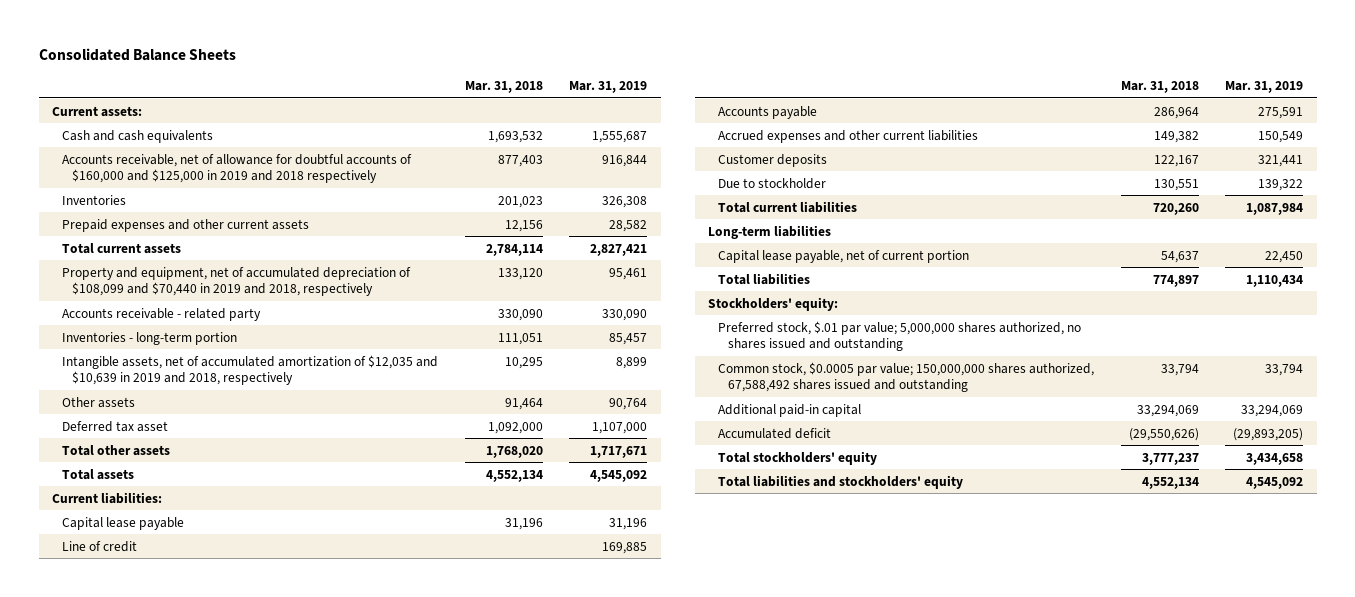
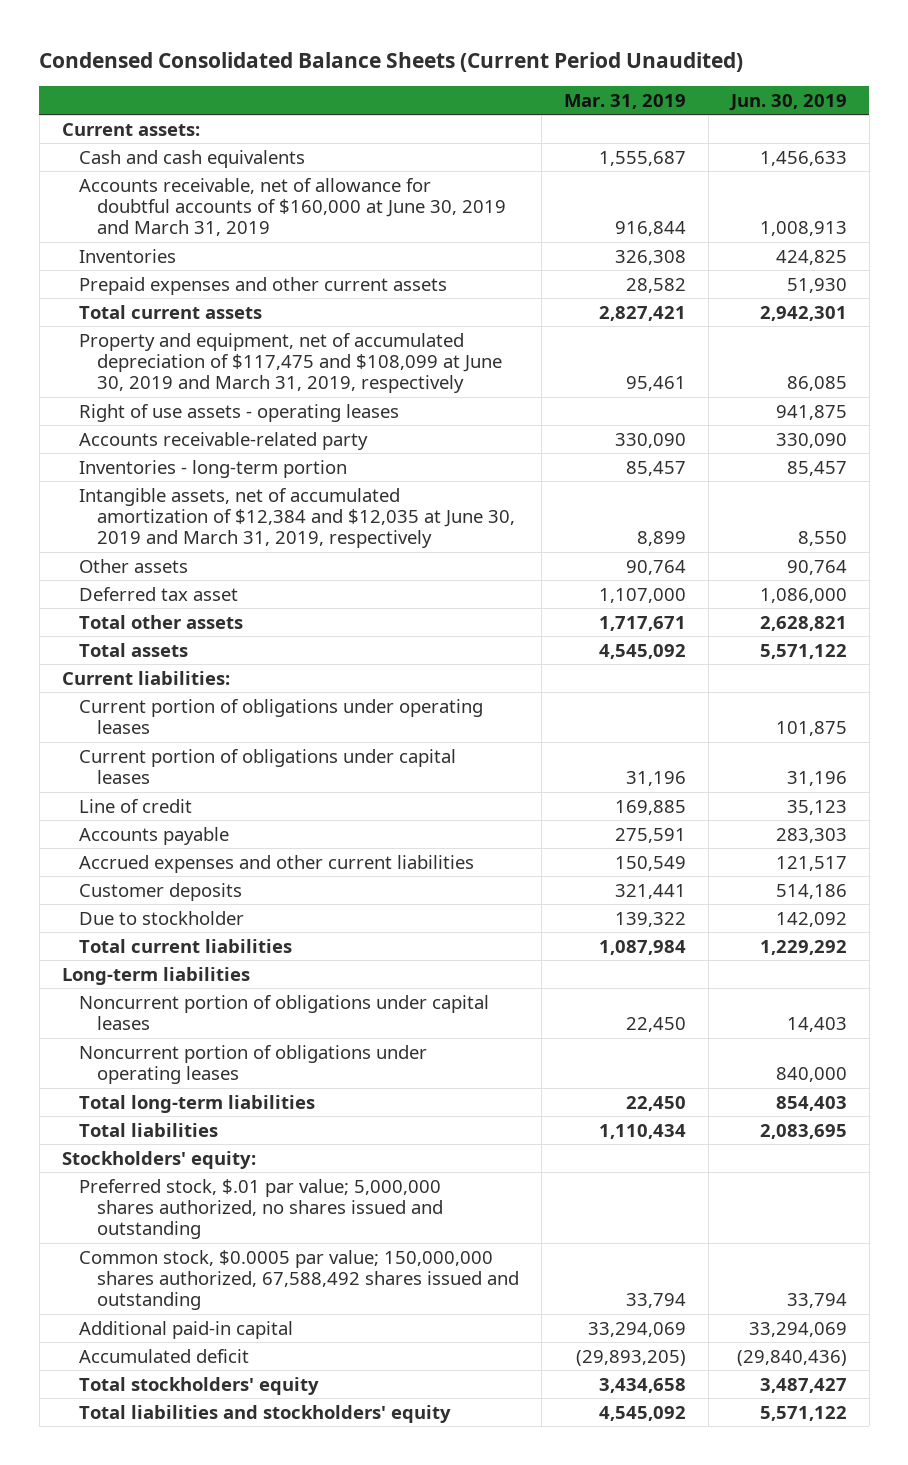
- Consolidated Balance Sheets
+ Condensed Consolidated Balance Sheets (Current Period Unaudited)
- | Mar. 31, 2018 | Mar. 31, 2019
+ | Mar. 31, 2019 | Jun. 30, 2019
- Accounts receivable, net of allowance for doubtful accounts of $160,000 and $125,000 in 2019 and 2018 respectively | 877,403 | 916,844
+ Accounts receivable, net of allowance for doubtful accounts of $160,000 at June 30, 2019 and March 31, 2019 | 916,844 | 1,008,913
- Property and equipment, net of accumulated depreciation of $108,099 and $70,440 in 2019 and 2018, respectively | 133,120 | 95,461
- Accounts receivable - related party | 330,090 | 330,090
+ Property and equipment, net of accumulated depreciation of $117,475 and $108,099 at June 30, 2019 and March 31, 2019, respectively | 95,461 | 86,085
+ Right of use assets - operating leases | | 941,875
+ Accounts receivable-related party | 330,090 | 330,090
- Intangible assets, net of accumulated amortization of $12,035 and $10,639 in 2019 and 2018, respectively | 10,295 | 8,899
+ Intangible assets, net of accumulated amortization of $12,384 and $12,035 at June 30, 2019 and March 31, 2019, respectively | 8,899 | 8,550
- Capital lease payable | 31,196 | 31,196
+ Current portion of obligations under operating leases | | 101,875
+ Current portion of obligations under capital leases | 31,196 | 31,196
- Capital lease payable, net of current portion | 54,637 | 22,450
+ Noncurrent portion of obligations under capital leases | 22,450 | 14,403
+ Noncurrent portion of obligations under operating leases | | 840,000
+ Total long-term liabilities | 22,450 | 854,403

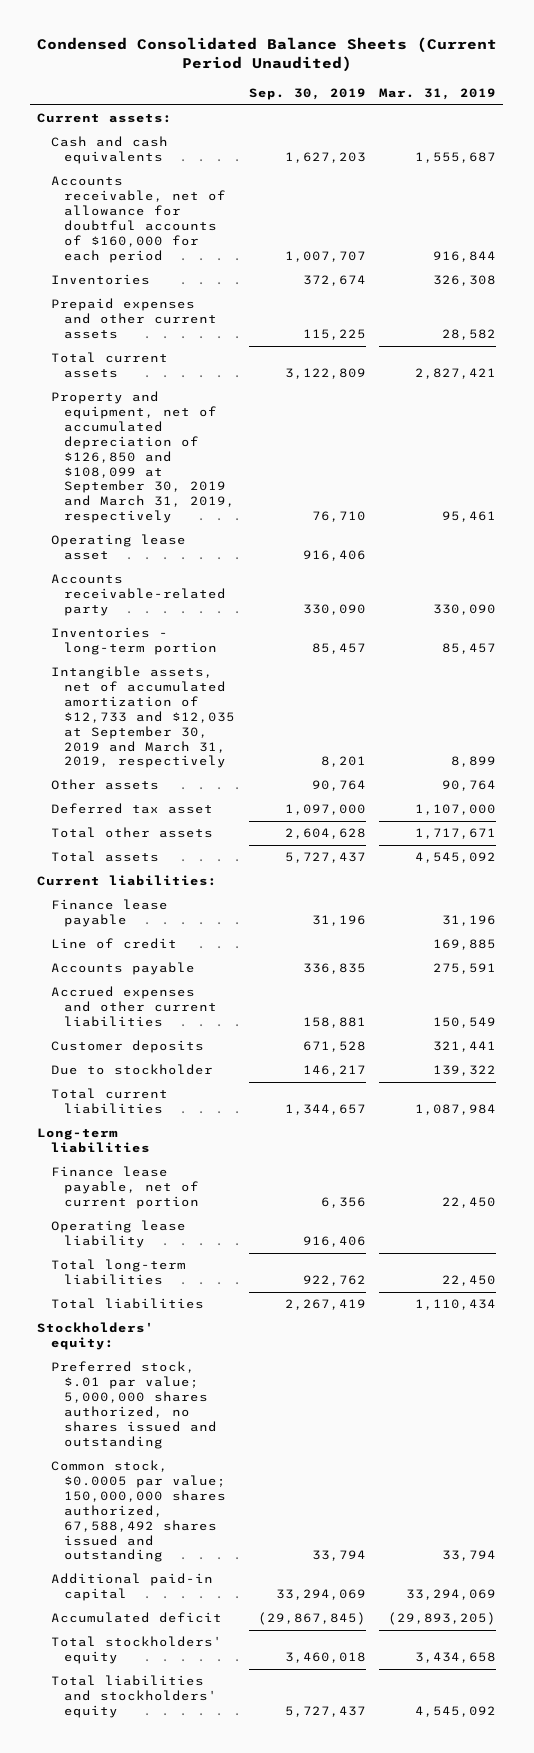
- | Mar. 31, 2019 | Jun. 30, 2019
+ | Sep. 30, 2019 | Mar. 31, 2019
- Accounts receivable, net of allowance for doubtful accounts of $160,000 at June 30, 2019 and March 31, 2019 | 916,844 | 1,008,913
+ Accounts receivable, net of allowance for doubtful accounts of $160,000 for each period | 1,007,707 | 916,844
- Property and equipment, net of accumulated depreciation of $117,475 and $108,099 at June 30, 2019 and March 31, 2019, respectively | 95,461 | 86,085
- Right of use assets - operating leases | | 941,875
+ Property and equipment, net of accumulated depreciation of $126,850 and $108,099 at September 30, 2019 and March 31, 2019, respectively | 76,710 | 95,461
+ Operating lease asset | 916,406 |
- Intangible assets, net of accumulated amortization of $12,384 and $12,035 at June 30, 2019 and March 31, 2019, respectively | 8,899 | 8,550
+ Intangible assets, net of accumulated amortization of $12,733 and $12,035 at September 30, 2019 and March 31, 2019, respectively | 8,201 | 8,899
- Current portion of obligations under operating leases | | 101,875
- Current portion of obligations under capital leases | 31,196 | 31,196
+ Finance lease payable | 31,196 | 31,196
- Noncurrent portion of obligations under capital leases | 22,450 | 14,403
- Noncurrent portion of obligations under operating leases | | 840,000
+ Finance lease payable, net of current portion | 6,356 | 22,450
+ Operating lease liability | 916,406 |

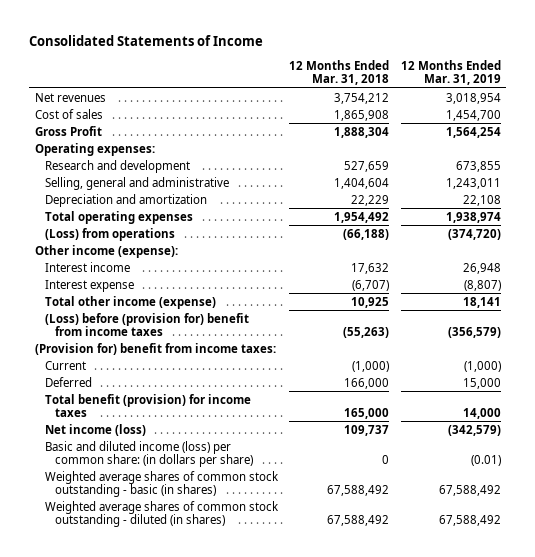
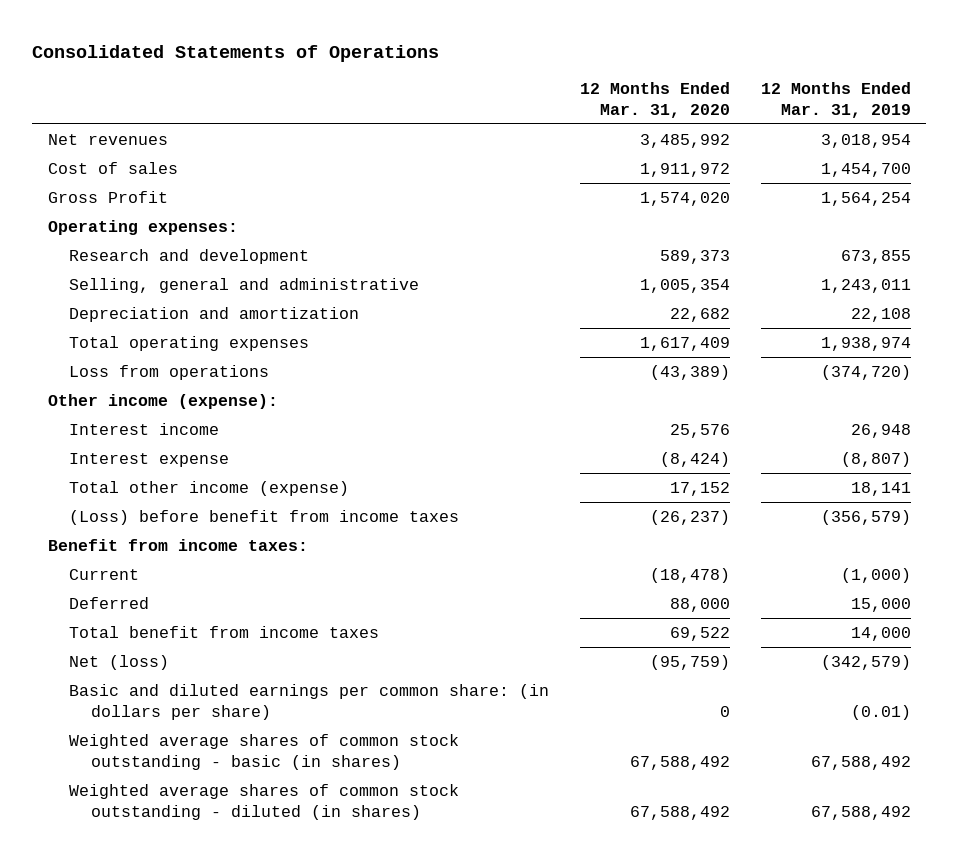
- Consolidated Statements of Income
+ Consolidated Statements of Operations
- | 12 Months Ended Mar. 31, 2018 | 12 Months Ended Mar. 31, 2019
+ | 12 Months Ended Mar. 31, 2020 | 12 Months Ended Mar. 31, 2019
- (Loss) from operations | (66,188) | (374,720)
+ Loss from operations | (43,389) | (374,720)
- (Loss) before (provision for) benefit from income taxes | (55,263) | (356,579)
- (Provision for) benefit from income taxes:
+ (Loss) before benefit from income taxes | (26,237) | (356,579)
+ Benefit from income taxes:
- Total benefit (provision) for income taxes | 165,000 | 14,000
- Net income (loss) | 109,737 | (342,579)
- Basic and diluted income (loss) per common share: (in dollars per share) | 0 | (0.01)
+ Total benefit from income taxes | 69,522 | 14,000
+ Net (loss) | (95,759) | (342,579)
+ Basic and diluted earnings per common share: (in dollars per share) | 0 | (0.01)

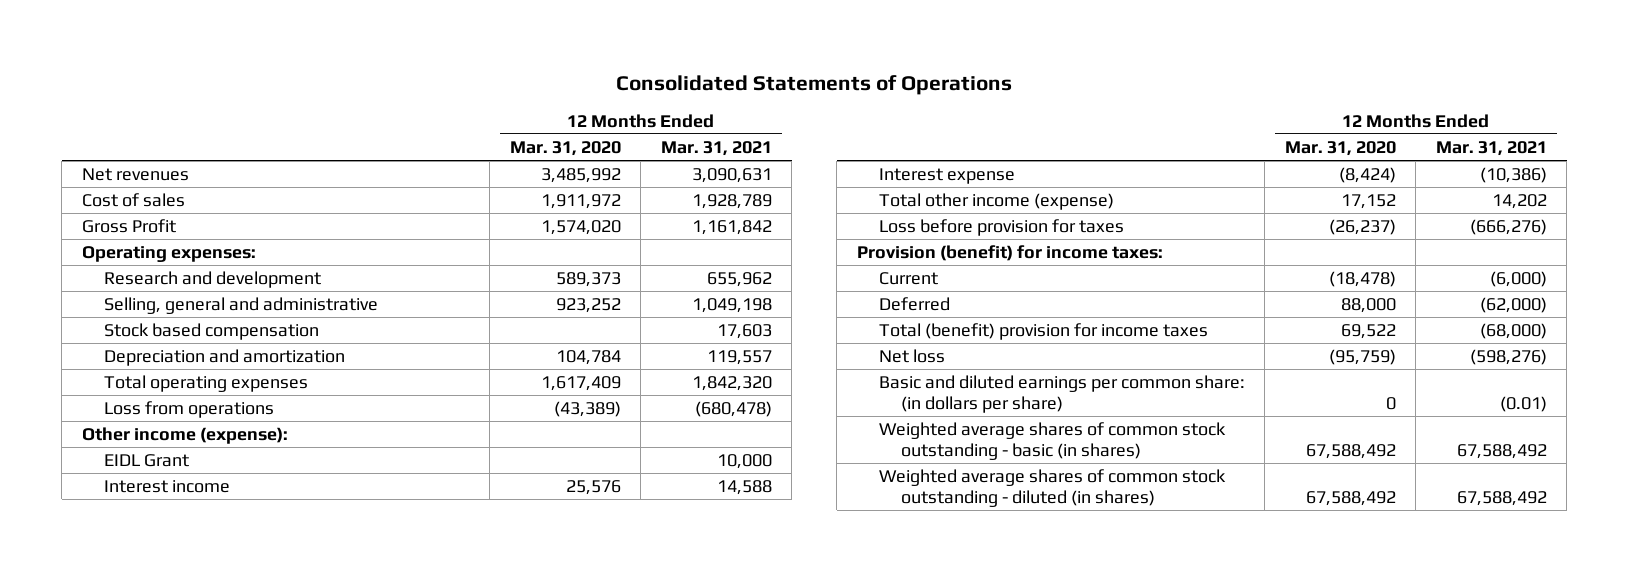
- | 12 Months Ended Mar. 31, 2020 | 12 Months Ended Mar. 31, 2019
+ | 12 Months Ended Mar. 31, 2020 | 12 Months Ended Mar. 31, 2021
- Selling, general and administrative | 1,005,354 | 1,243,011
- Depreciation and amortization | 22,682 | 22,108
+ Selling, general and administrative | 923,252 | 1,049,198
+ Stock based compensation | | 17,603
+ Depreciation and amortization | 104,784 | 119,557
+ EIDL Grant | | 10,000
- (Loss) before benefit from income taxes | (26,237) | (356,579)
- Benefit from income taxes:
+ Loss before provision for taxes | (26,237) | (666,276)
+ Provision (benefit) for income taxes:
- Total benefit from income taxes | 69,522 | 14,000
- Net (loss) | (95,759) | (342,579)
+ Total (benefit) provision for income taxes | 69,522 | (68,000)
+ Net loss | (95,759) | (598,276)

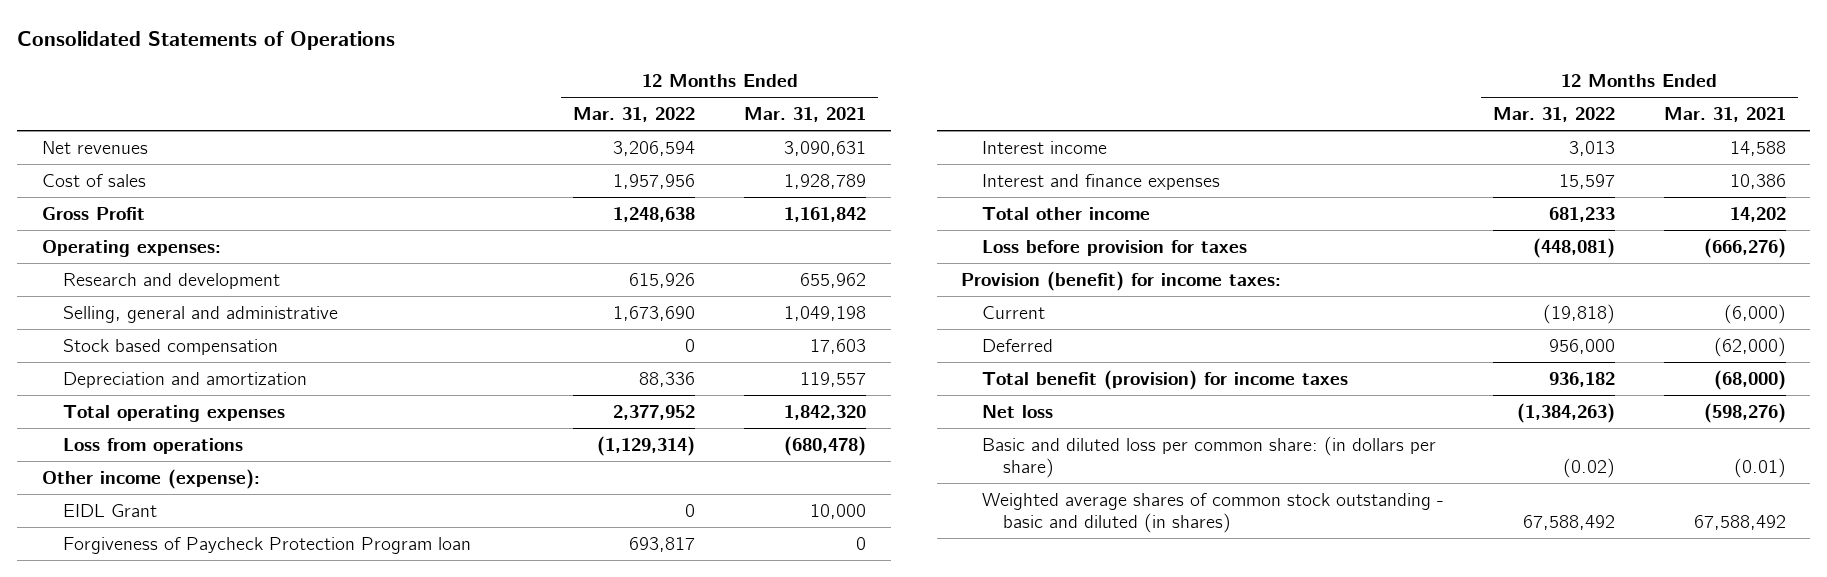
- | 12 Months Ended Mar. 31, 2020 | 12 Months Ended Mar. 31, 2021
+ | 12 Months Ended Mar. 31, 2022 | 12 Months Ended Mar. 31, 2021
+ Forgiveness of Paycheck Protection Program loan | 693,817 | 0
- Interest expense | (8,424) | (10,386)
- Total other income (expense) | 17,152 | 14,202
+ Interest and finance expenses | 15,597 | 10,386
+ Total other income | 681,233 | 14,202
- Total (benefit) provision for income taxes | 69,522 | (68,000)
+ Total benefit (provision) for income taxes | 936,182 | (68,000)
- Basic and diluted earnings per common share: (in dollars per share) | 0 | (0.01)
- Weighted average shares of common stock outstanding - basic (in shares) | 67,588,492 | 67,588,492
- Weighted average shares of common stock outstanding - diluted (in shares) | 67,588,492 | 67,588,492
+ Basic and diluted loss per common share: (in dollars per share) | (0.02) | (0.01)
+ Weighted average shares of common stock outstanding - basic and diluted (in shares) | 67,588,492 | 67,588,492

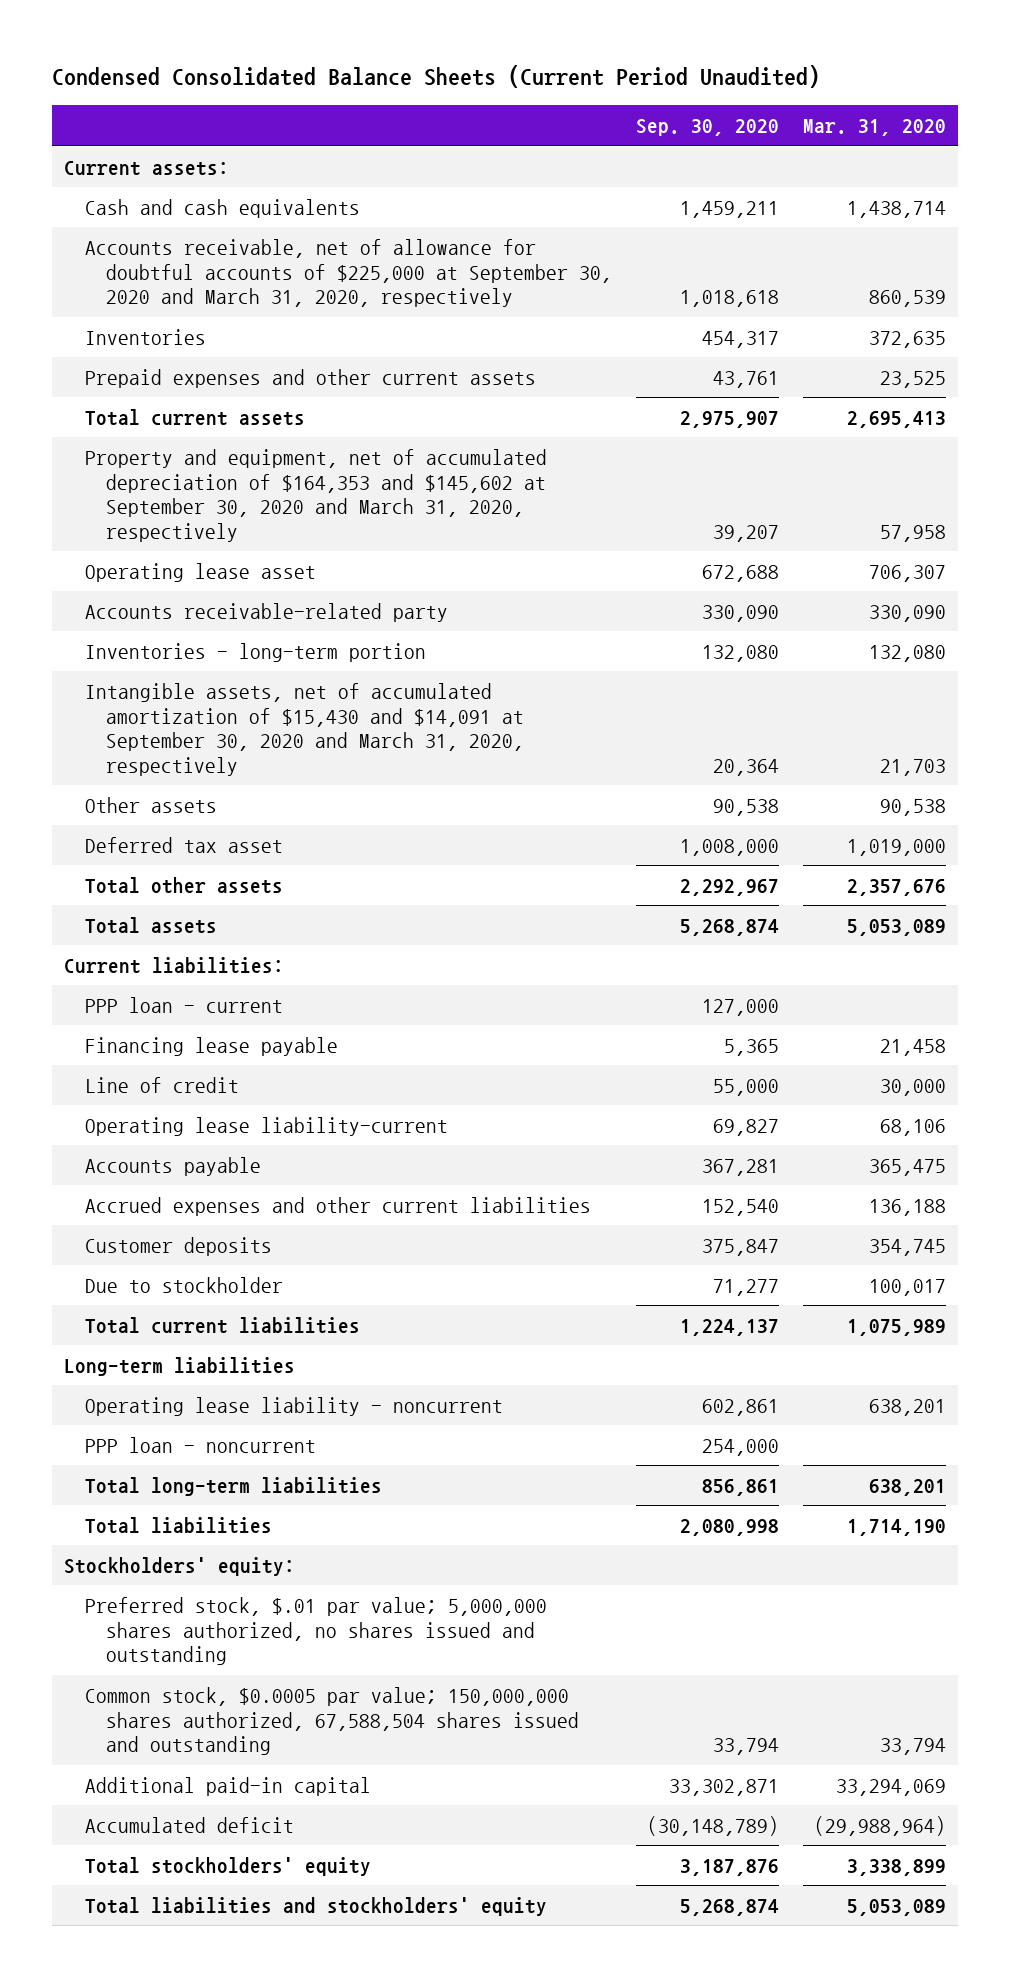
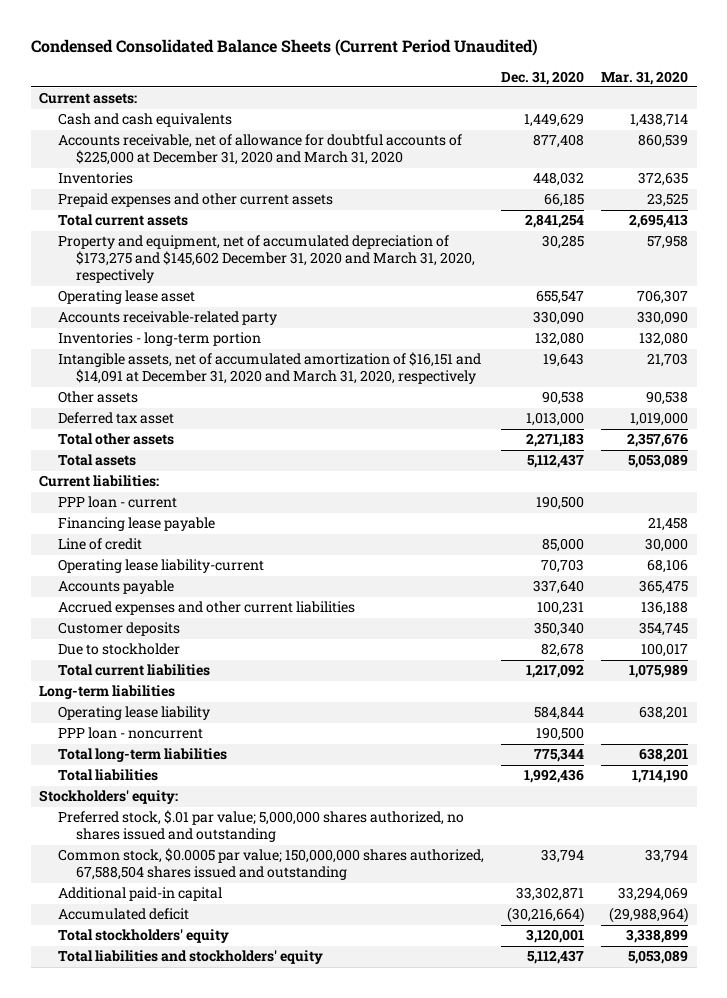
- | Sep. 30, 2020 | Mar. 31, 2020
+ | Dec. 31, 2020 | Mar. 31, 2020
- Accounts receivable, net of allowance for doubtful accounts of $225,000 at September 30, 2020 and March 31, 2020, respectively | 1,018,618 | 860,539
+ Accounts receivable, net of allowance for doubtful accounts of $225,000 at December 31, 2020 and March 31, 2020 | 877,408 | 860,539
- Property and equipment, net of accumulated depreciation of $164,353 and $145,602 at September 30, 2020 and March 31, 2020, respectively | 39,207 | 57,958
+ Property and equipment, net of accumulated depreciation of $173,275 and $145,602 December 31, 2020 and March 31, 2020, respectively | 30,285 | 57,958
- Intangible assets, net of accumulated amortization of $15,430 and $14,091 at September 30, 2020 and March 31, 2020, respectively | 20,364 | 21,703
+ Intangible assets, net of accumulated amortization of $16,151 and $14,091 at December 31, 2020 and March 31, 2020, respectively | 19,643 | 21,703
- Operating lease liability - noncurrent | 602,861 | 638,201
+ Operating lease liability | 584,844 | 638,201

